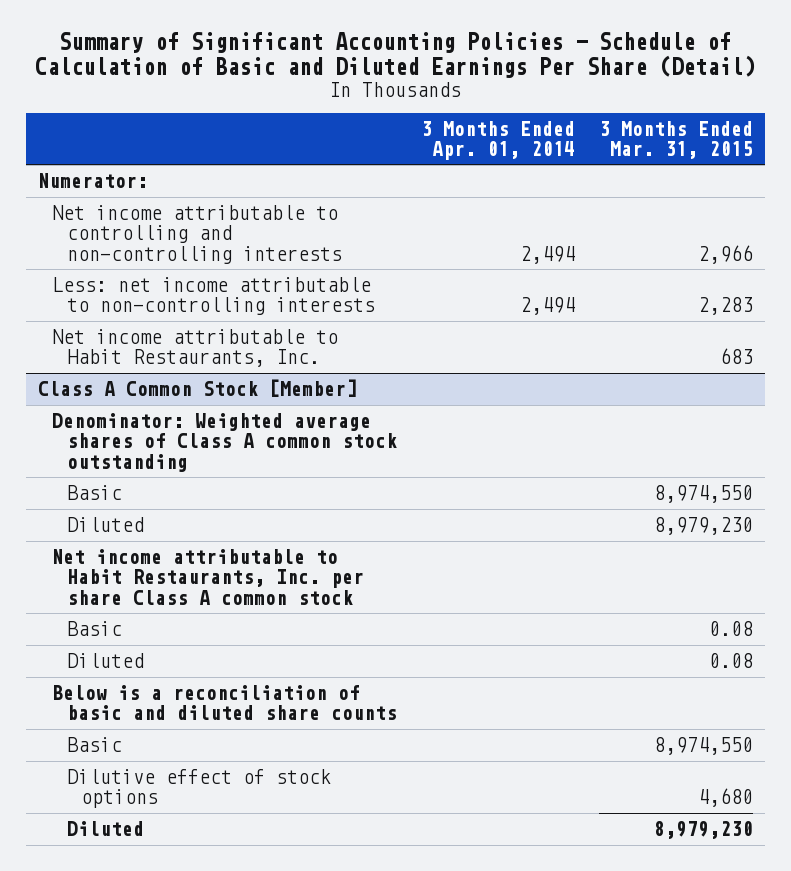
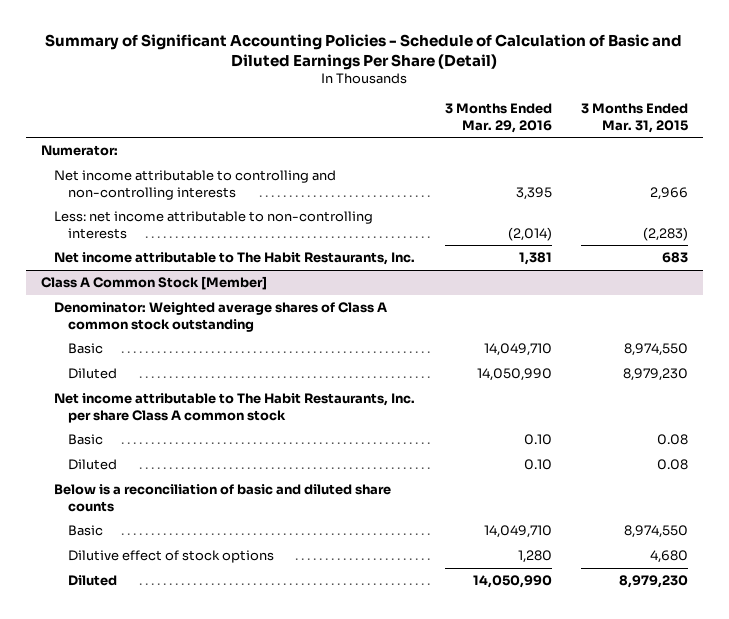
- | 3 Months Ended Apr. 01, 2014 | 3 Months Ended Mar. 31, 2015
+ | 3 Months Ended Mar. 29, 2016 | 3 Months Ended Mar. 31, 2015
- Less: net income attributable to non-controlling interests | 2,494 | 2,283
- Net income attributable to Habit Restaurants, Inc. | | 683
+ Less: net income attributable to non-controlling interests | (2,014) | (2,283)
+ Net income attributable to The Habit Restaurants, Inc. | 1,381 | 683
@ Class A Common Stock [Member]
- Net income attributable to Habit Restaurants, Inc. per share Class A common stock
+ Net income attributable to The Habit Restaurants, Inc. per share Class A common stock

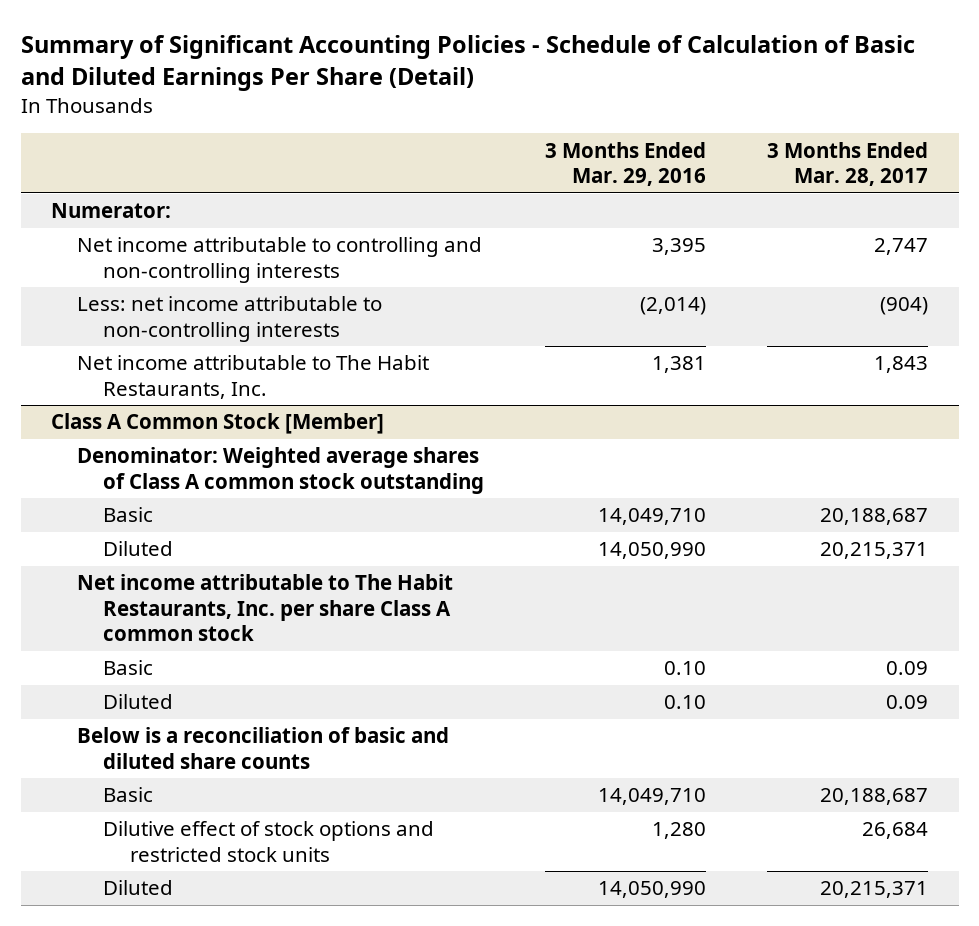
- | 3 Months Ended Mar. 29, 2016 | 3 Months Ended Mar. 31, 2015
+ | 3 Months Ended Mar. 29, 2016 | 3 Months Ended Mar. 28, 2017
@ Class A Common Stock [Member]
- Dilutive effect of stock options | 1,280 | 4,680
+ Dilutive effect of stock options and restricted stock units | 1,280 | 26,684

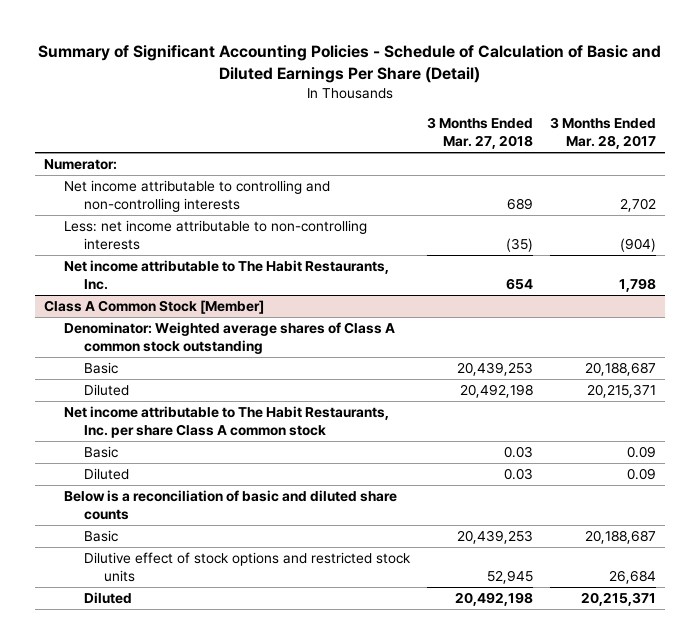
- | 3 Months Ended Mar. 29, 2016 | 3 Months Ended Mar. 28, 2017
+ | 3 Months Ended Mar. 27, 2018 | 3 Months Ended Mar. 28, 2017
- Net income attributable to controlling and non-controlling interests | 3,395 | 2,747
+ Net income attributable to controlling and non-controlling interests | 689 | 2,702
- Net income attributable to The Habit Restaurants, Inc. | 1,381 | 1,843
+ Net income attributable to The Habit Restaurants, Inc. | 654 | 1,798

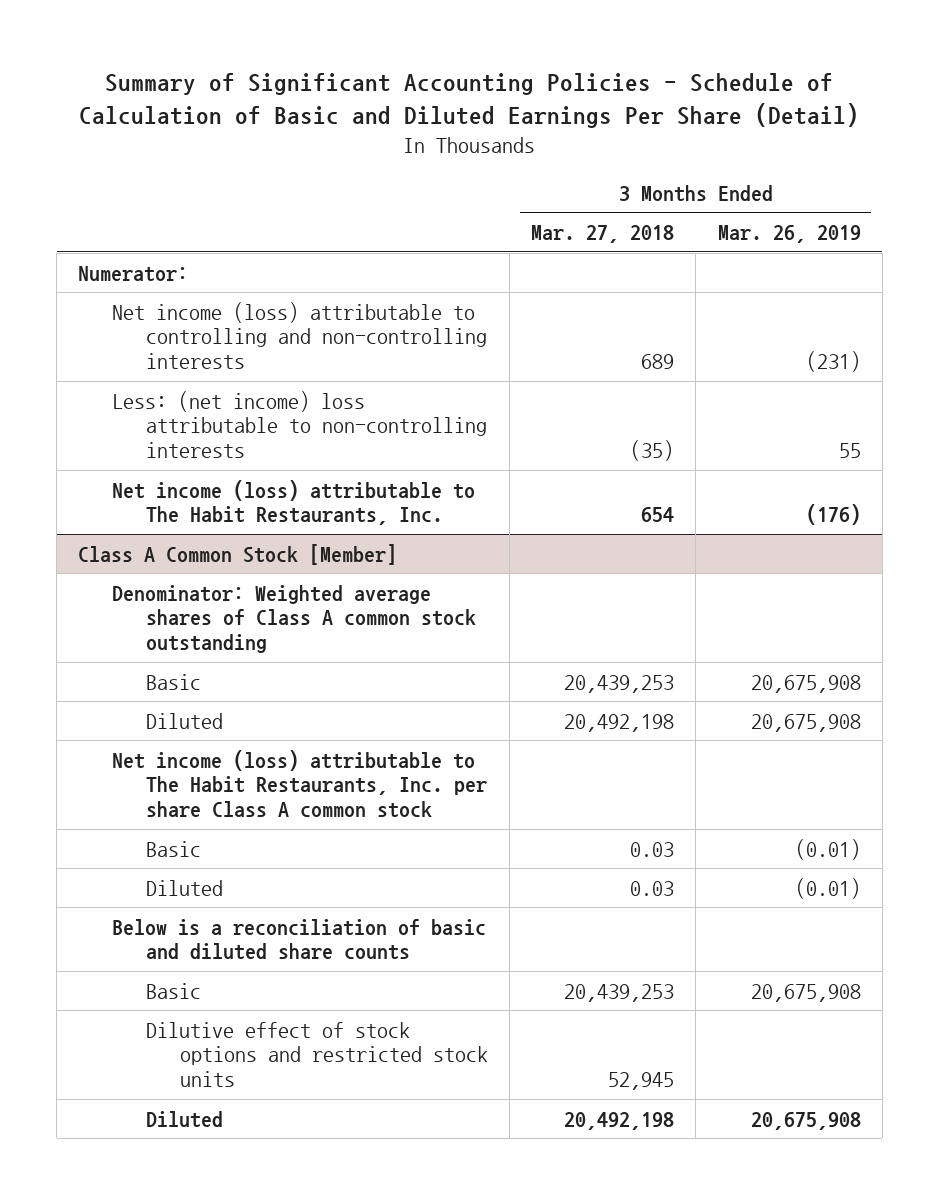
- | 3 Months Ended Mar. 27, 2018 | 3 Months Ended Mar. 28, 2017
+ | 3 Months Ended Mar. 27, 2018 | 3 Months Ended Mar. 26, 2019
- Net income attributable to controlling and non-controlling interests | 689 | 2,702
- Less: net income attributable to non-controlling interests | (35) | (904)
- Net income attributable to The Habit Restaurants, Inc. | 654 | 1,798
+ Net income (loss) attributable to controlling and non-controlling interests | 689 | (231)
+ Less: (net income) loss attributable to non-controlling interests | (35) | 55
+ Net income (loss) attributable to The Habit Restaurants, Inc. | 654 | (176)
@ Class A Common Stock [Member]
- Net income attributable to The Habit Restaurants, Inc. per share Class A common stock
+ Net income (loss) attributable to The Habit Restaurants, Inc. per share Class A common stock

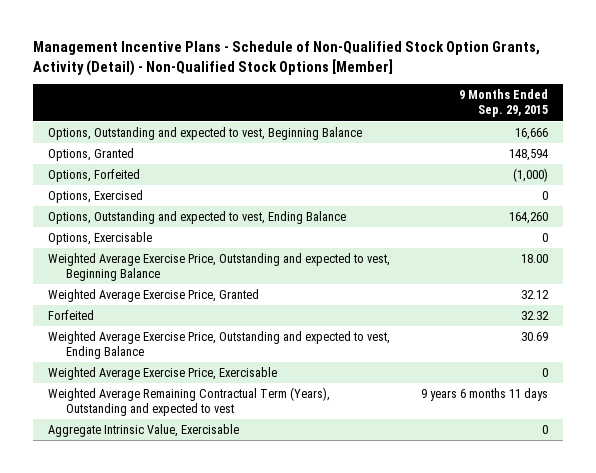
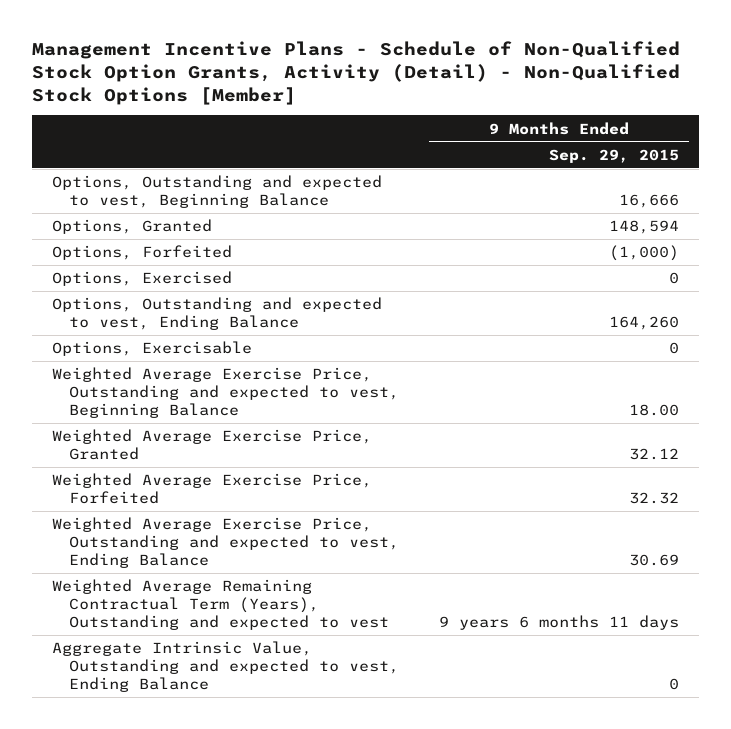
- Forfeited | 32.32
+ Weighted Average Exercise Price, Forfeited | 32.32
- Weighted Average Exercise Price, Exercisable | 0
- Aggregate Intrinsic Value, Exercisable | 0
+ Aggregate Intrinsic Value, Outstanding and expected to vest, Ending Balance | 0

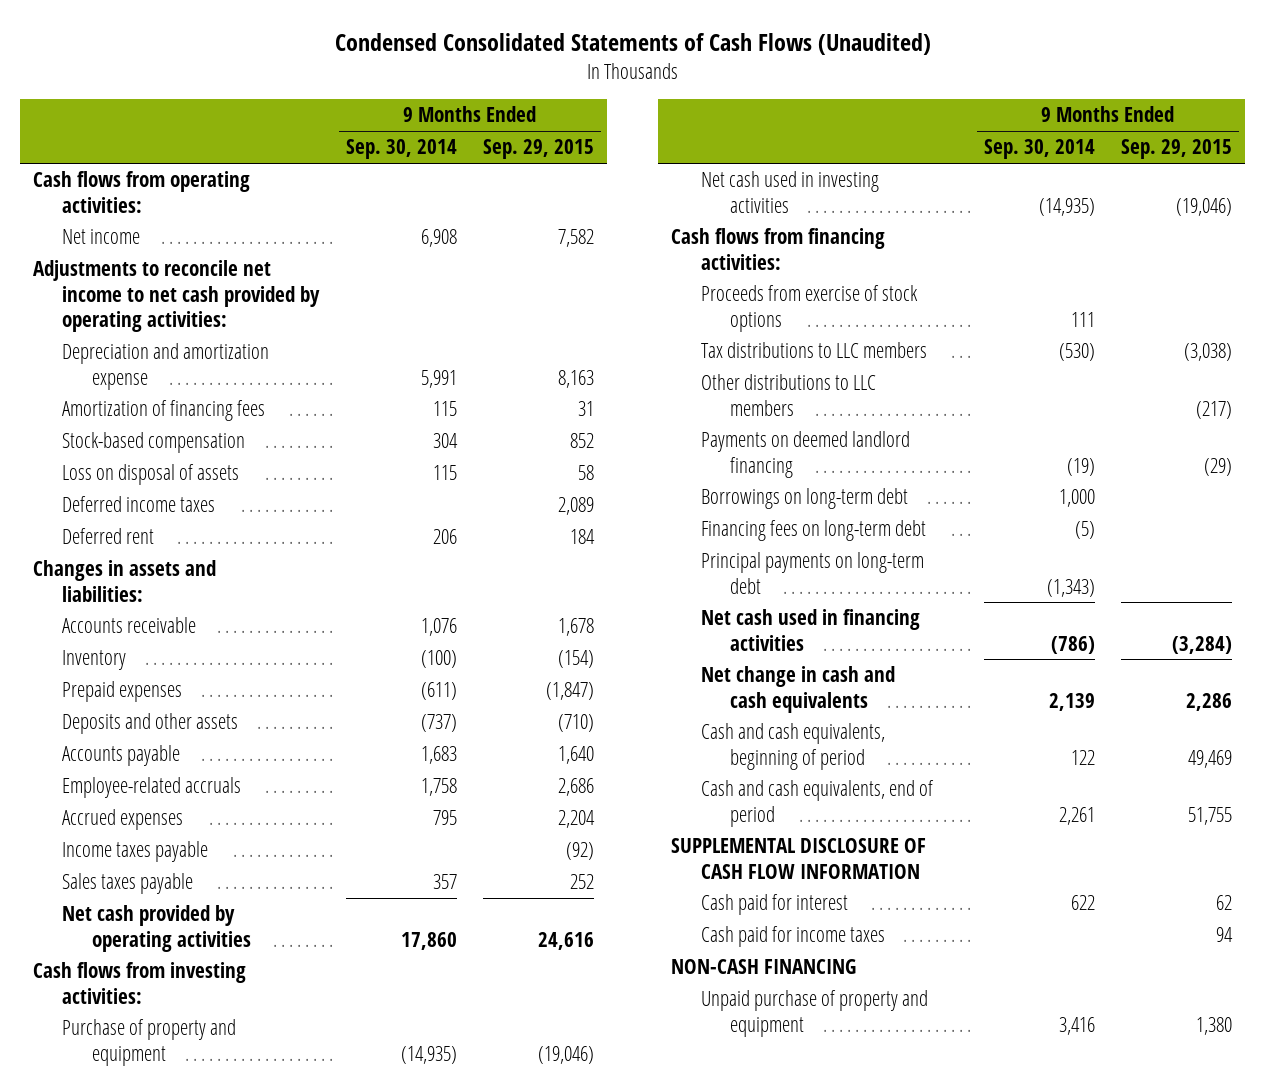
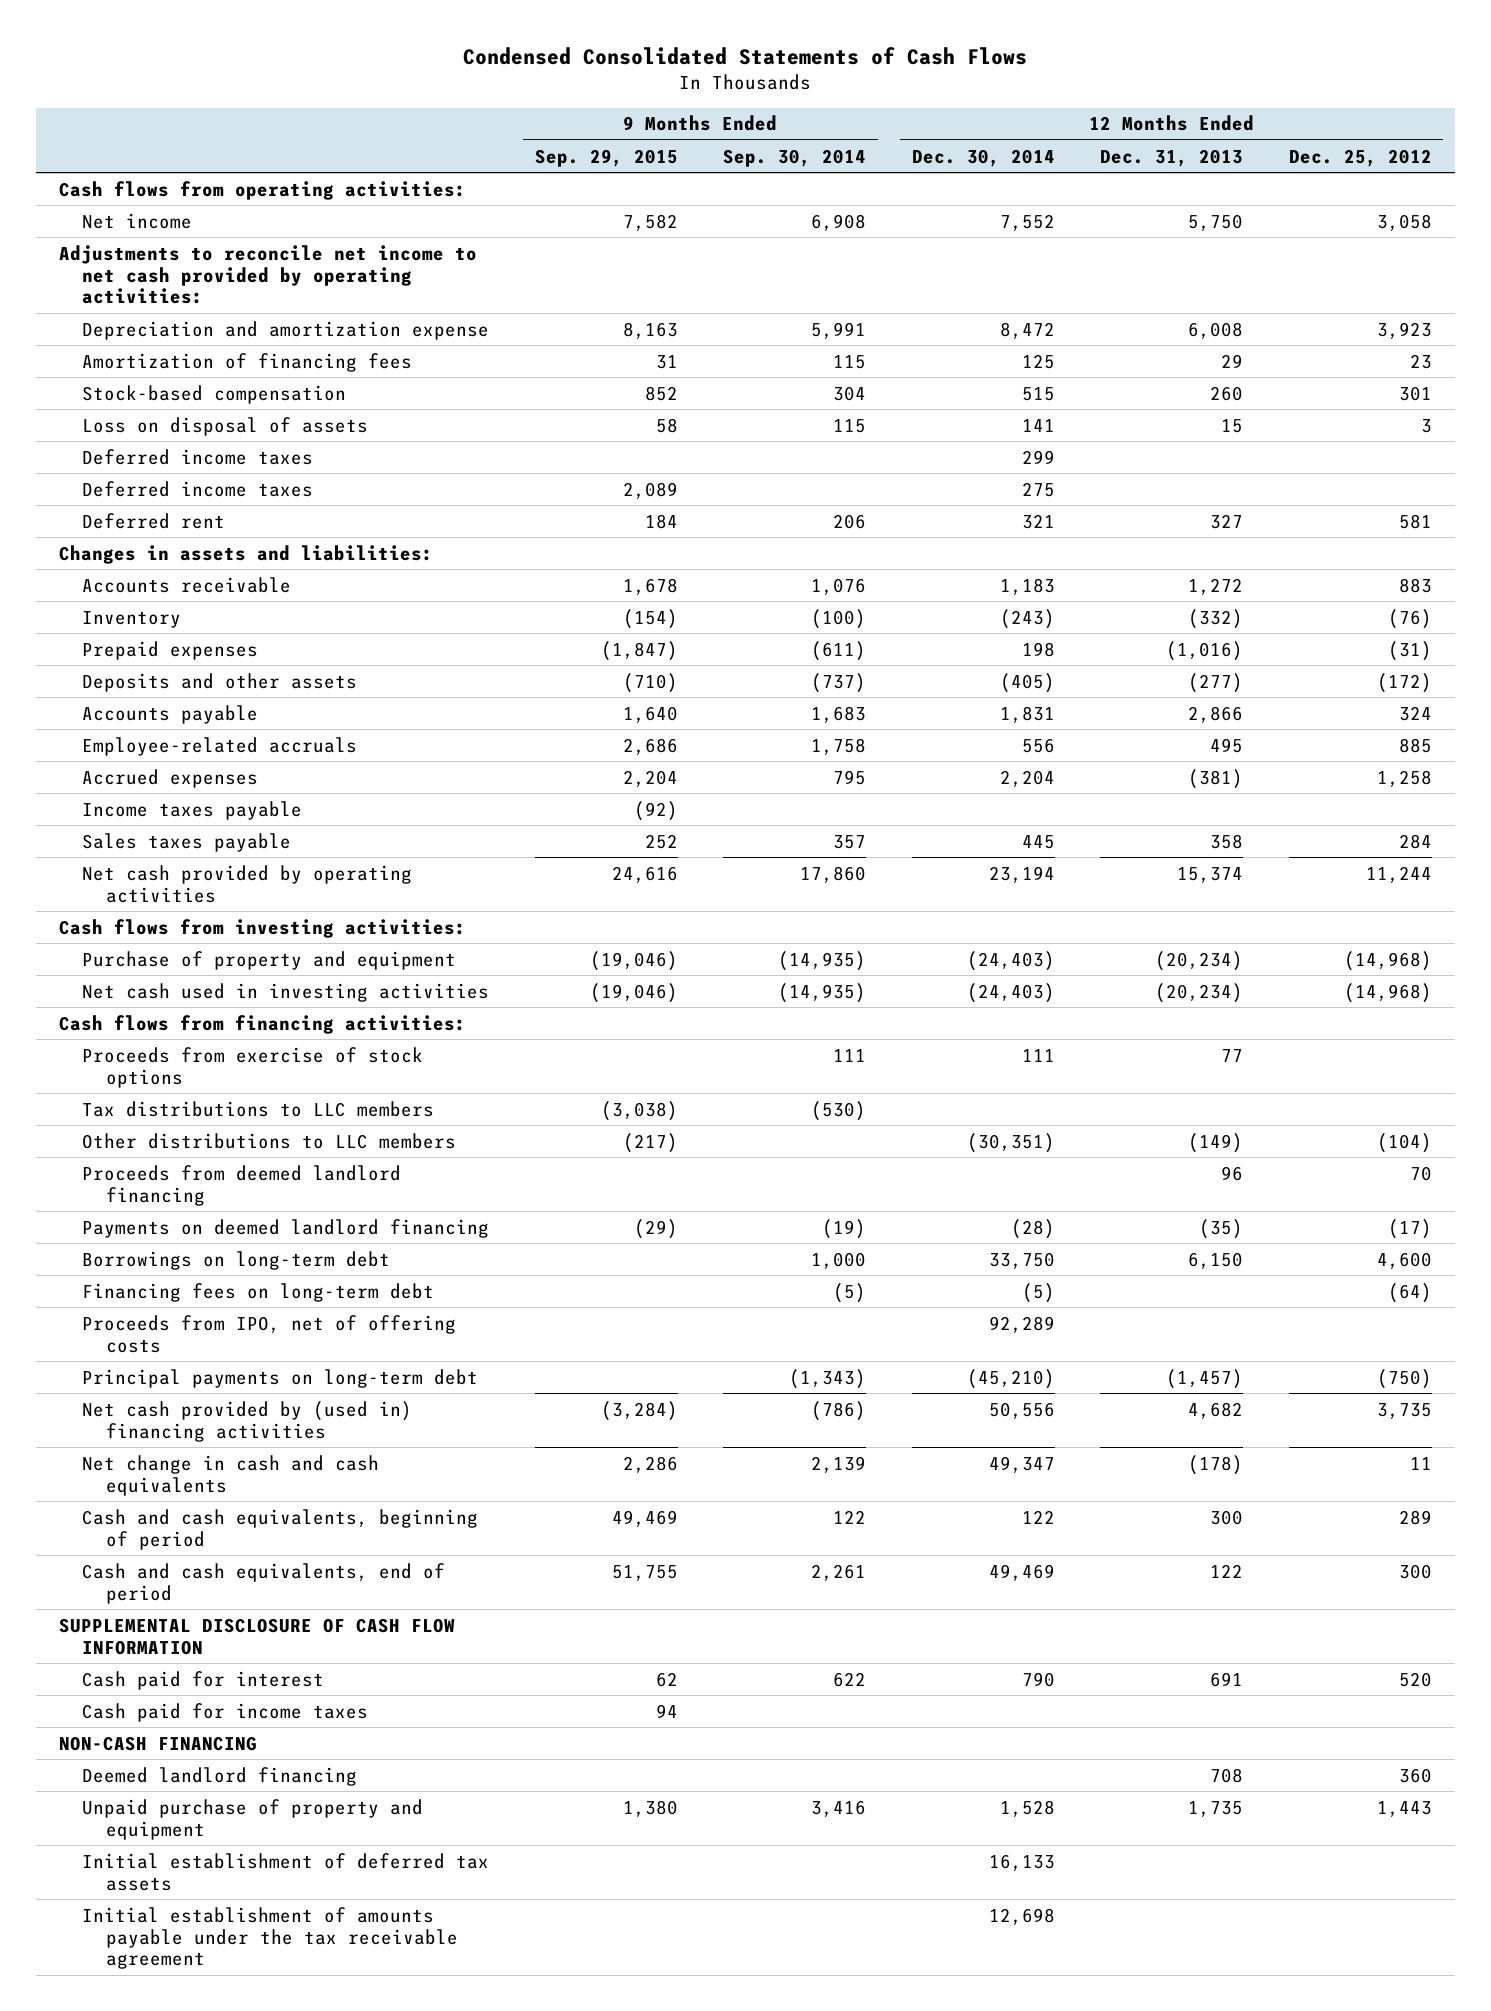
- Condensed Consolidated Statements of Cash Flows (Unaudited)
+ Condensed Consolidated Statements of Cash Flows
- | 9 Months Ended Sep. 30, 2014 | 9 Months Ended Sep. 29, 2015
+ | 9 Months Ended Sep. 29, 2015 | 9 Months Ended Sep. 30, 2014 | 12 Months Ended Dec. 30, 2014 | 12 Months Ended Dec. 31, 2013 | 12 Months Ended Dec. 25, 2012
+ Deferred income taxes | | | 299 | |
+ Proceeds from deemed landlord financing | | | | 96 | 70
+ Proceeds from IPO, net of offering costs | | | 92,289 | |
- Net cash used in financing activities | (786) | (3,284)
+ Net cash provided by (used in) financing activities | (3,284) | (786) | 50,556 | 4,682 | 3,735
+ Deemed landlord financing | | | | 708 | 360
+ Initial establishment of deferred tax assets | | | 16,133 | |
+ Initial establishment of amounts payable under the tax receivable agreement | | | 12,698 | |

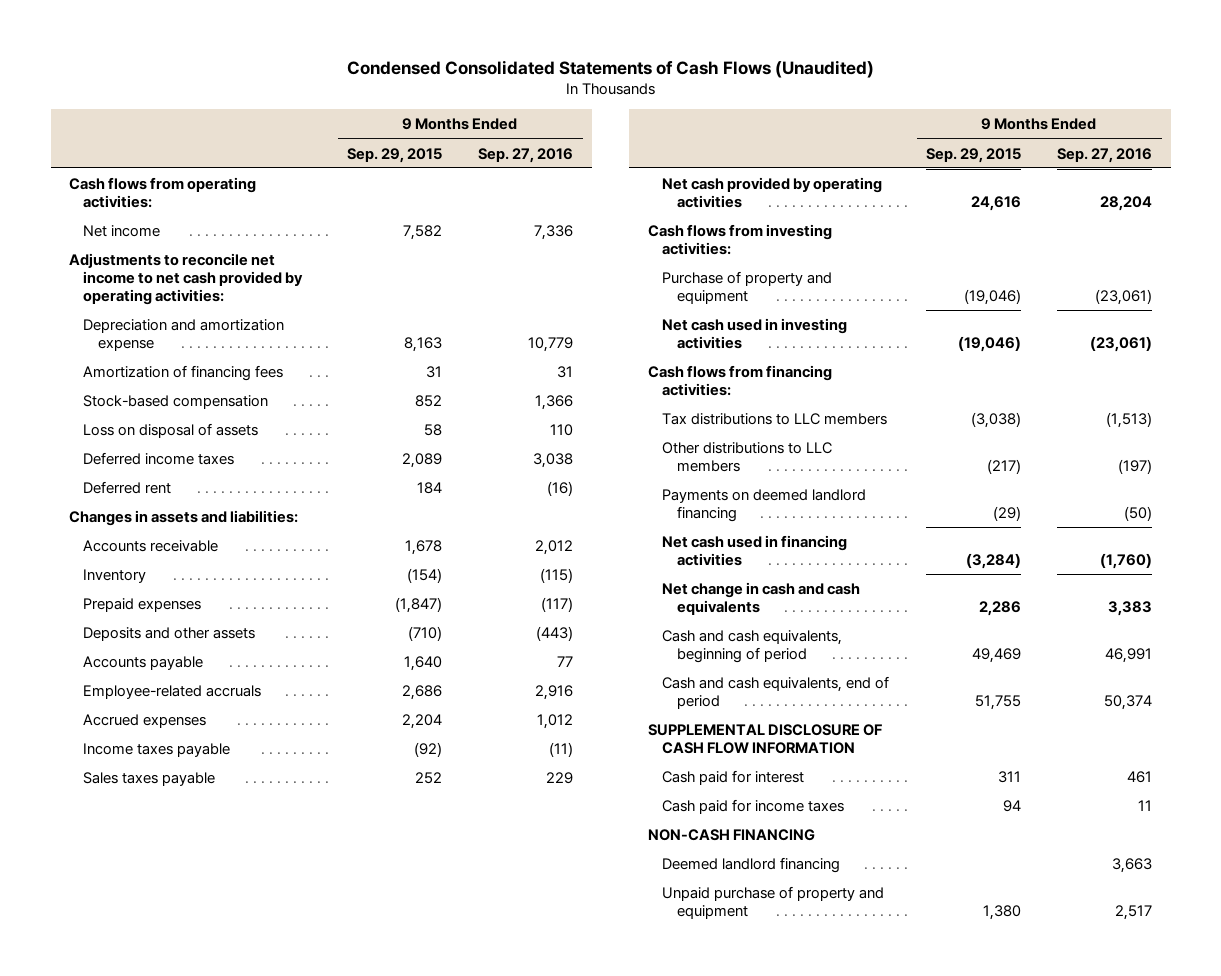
- Condensed Consolidated Statements of Cash Flows
+ Condensed Consolidated Statements of Cash Flows (Unaudited)
- | 9 Months Ended Sep. 29, 2015 | 9 Months Ended Sep. 30, 2014 | 12 Months Ended Dec. 30, 2014 | 12 Months Ended Dec. 31, 2013 | 12 Months Ended Dec. 25, 2012
+ | 9 Months Ended Sep. 29, 2015 | 9 Months Ended Sep. 27, 2016
- Deferred income taxes | | | 299 | |
- Proceeds from exercise of stock options | | 111 | 111 | 77 |
- Proceeds from deemed landlord financing | | | | 96 | 70
- Borrowings on long-term debt | | 1,000 | 33,750 | 6,150 | 4,600
- Financing fees on long-term debt | | (5) | (5) | | (64)
- Proceeds from IPO, net of offering costs | | | 92,289 | |
- Principal payments on long-term debt | | (1,343) | (45,210) | (1,457) | (750)
- Net cash provided by (used in) financing activities | (3,284) | (786) | 50,556 | 4,682 | 3,735
+ Net cash used in financing activities | (3,284) | (1,760)
- Cash paid for interest | 62 | 622 | 790 | 691 | 520
+ Cash paid for interest | 311 | 461
- Initial establishment of deferred tax assets | | | 16,133 | |
- Initial establishment of amounts payable under the tax receivable agreement | | | 12,698 | |

